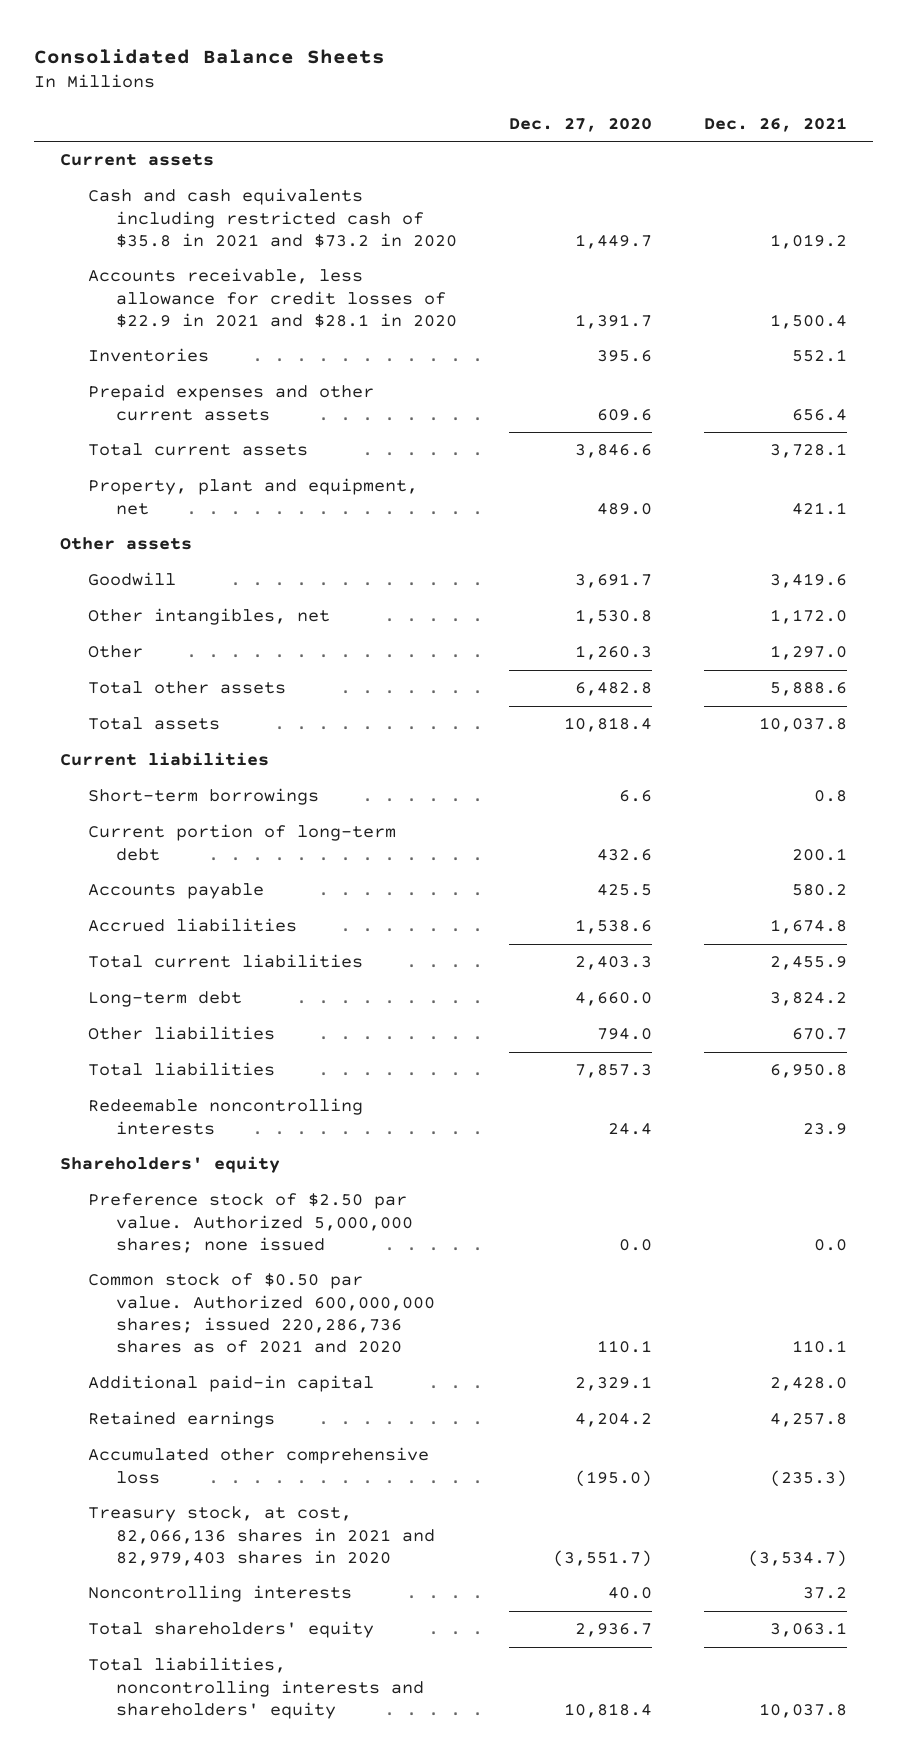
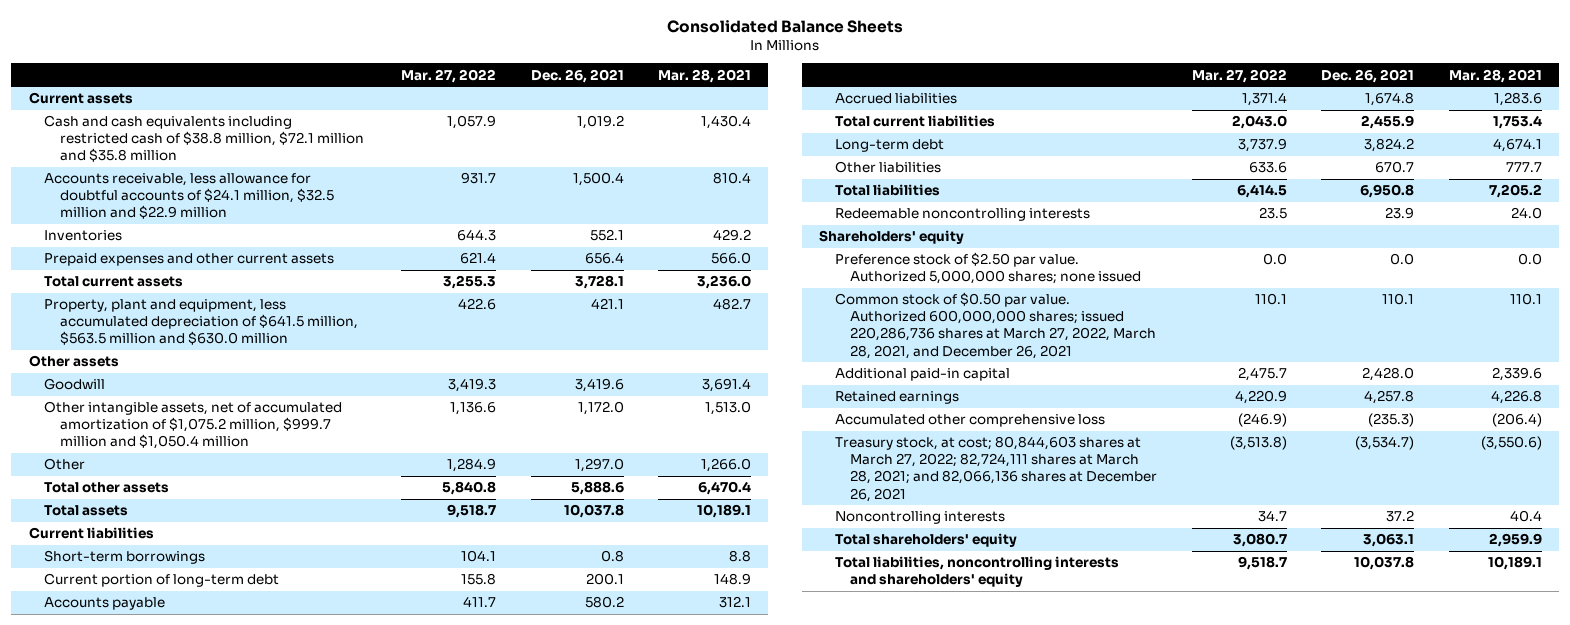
- | Dec. 27, 2020 | Dec. 26, 2021
+ | Mar. 27, 2022 | Dec. 26, 2021 | Mar. 28, 2021
- Cash and cash equivalents including restricted cash of $35.8 in 2021 and $73.2 in 2020 | 1,449.7 | 1,019.2
- Accounts receivable, less allowance for credit losses of $22.9 in 2021 and $28.1 in 2020 | 1,391.7 | 1,500.4
+ Cash and cash equivalents including restricted cash of $38.8 million, $72.1 million and $35.8 million | 1,057.9 | 1,019.2 | 1,430.4
+ Accounts receivable, less allowance for doubtful accounts of $24.1 million, $32.5 million and $22.9 million | 931.7 | 1,500.4 | 810.4
- Property, plant and equipment, net | 489.0 | 421.1
+ Property, plant and equipment, less accumulated depreciation of $641.5 million, $563.5 million and $630.0 million | 422.6 | 421.1 | 482.7
- Other intangibles, net | 1,530.8 | 1,172.0
+ Other intangible assets, net of accumulated amortization of $1,075.2 million, $999.7 million and $1,050.4 million | 1,136.6 | 1,172.0 | 1,513.0
- Common stock of $0.50 par value. Authorized 600,000,000 shares; issued 220,286,736 shares as of 2021 and 2020 | 110.1 | 110.1
+ Common stock of $0.50 par value. Authorized 600,000,000 shares; issued 220,286,736 shares at March 27, 2022, March 28, 2021, and December 26, 2021 | 110.1 | 110.1 | 110.1
- Treasury stock, at cost, 82,066,136 shares in 2021 and 82,979,403 shares in 2020 | (3,551.7) | (3,534.7)
+ Treasury stock, at cost; 80,844,603 shares at March 27, 2022; 82,724,111 shares at March 28, 2021; and 82,066,136 shares at December 26, 2021 | (3,513.8) | (3,534.7) | (3,550.6)

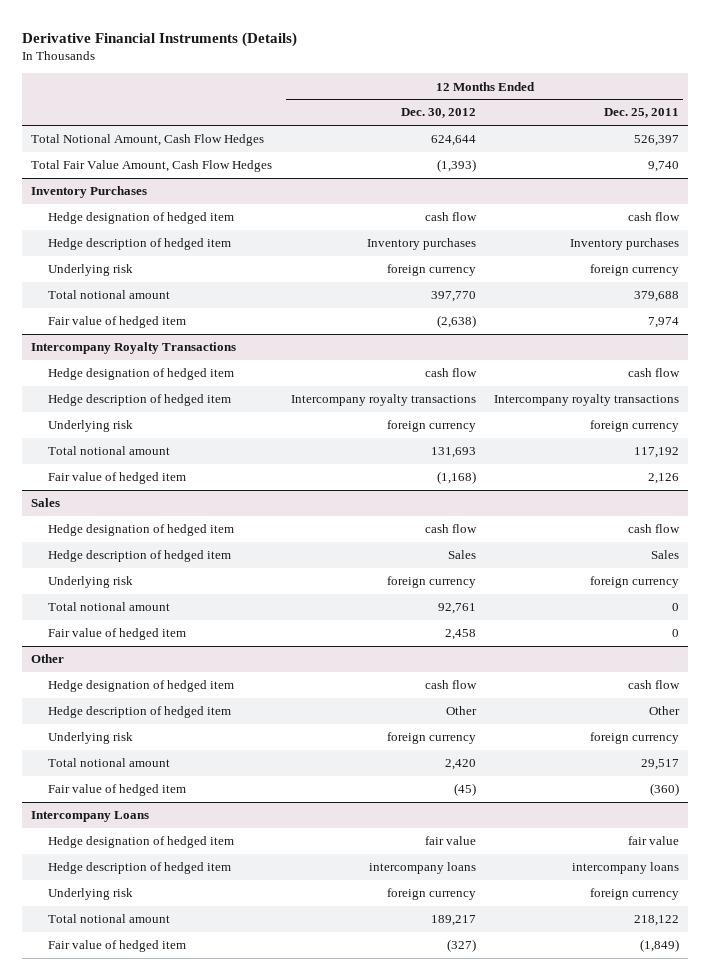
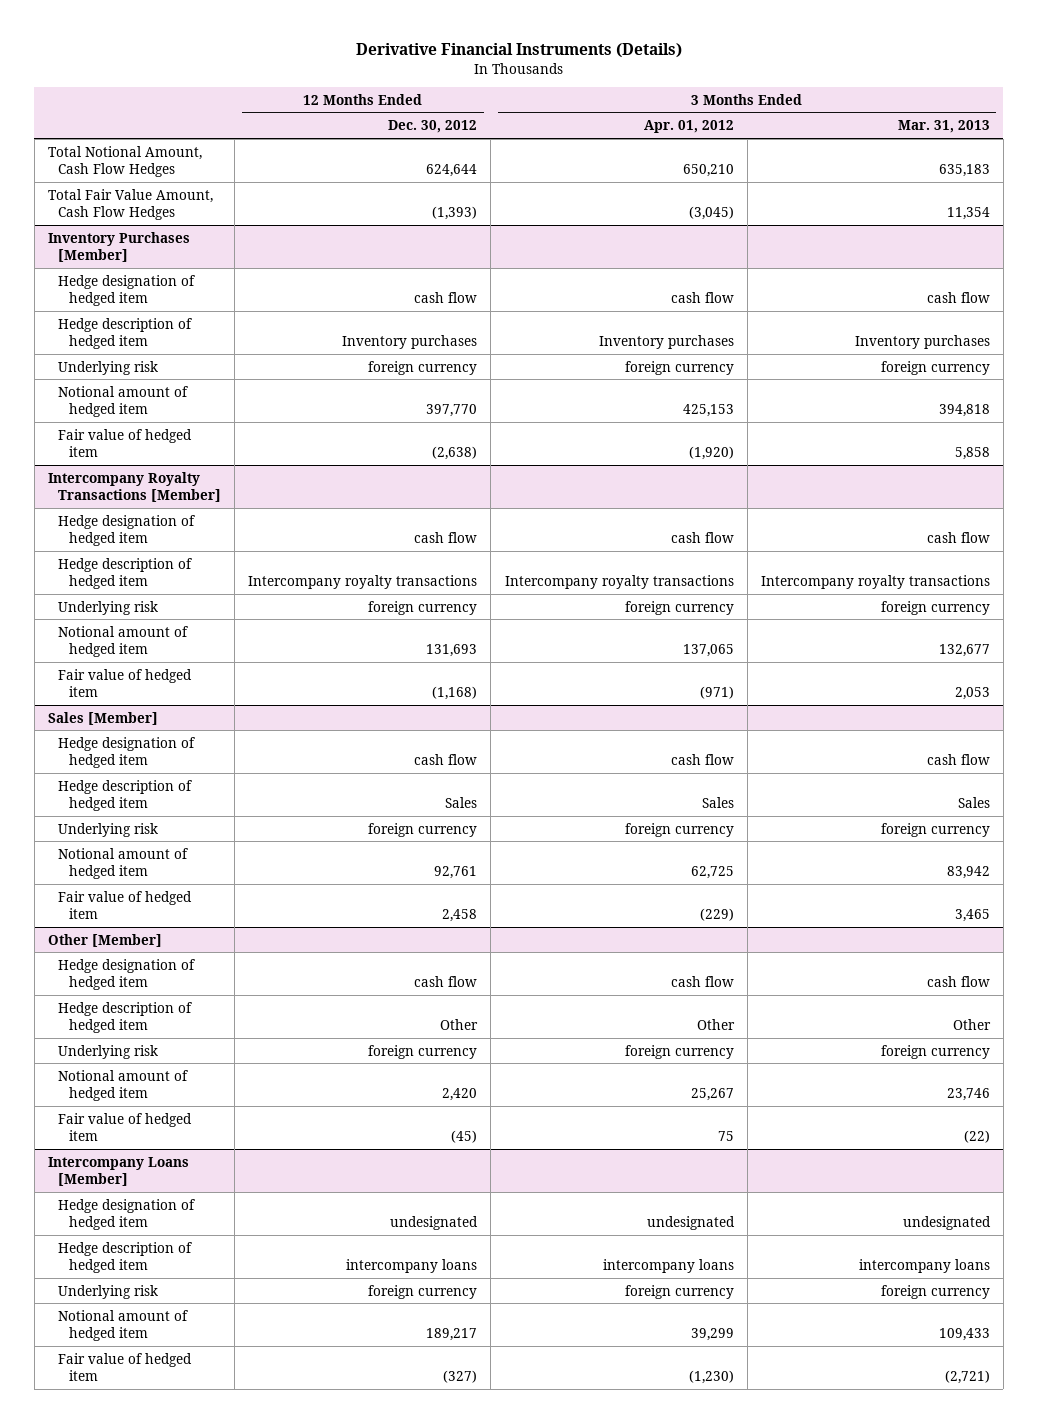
- | 12 Months Ended Dec. 30, 2012 | 12 Months Ended Dec. 25, 2011
+ | 12 Months Ended Dec. 30, 2012 | 3 Months Ended Apr. 01, 2012 | 3 Months Ended Mar. 31, 2013
- Inventory Purchases
+ Inventory Purchases [Member]
- Total notional amount | 397,770 | 379,688
+ Notional amount of hedged item | 397,770 | 425,153 | 394,818
- Intercompany Royalty Transactions
+ Intercompany Royalty Transactions [Member]
- Total notional amount | 131,693 | 117,192
+ Notional amount of hedged item | 131,693 | 137,065 | 132,677
- Sales
+ Sales [Member]
- Total notional amount | 92,761 | 0
+ Notional amount of hedged item | 92,761 | 62,725 | 83,942
- Other
+ Other [Member]
- Total notional amount | 2,420 | 29,517
+ Notional amount of hedged item | 2,420 | 25,267 | 23,746
- Intercompany Loans
- Hedge designation of hedged item | fair value | fair value
+ Intercompany Loans [Member]
+ Hedge designation of hedged item | undesignated | undesignated | undesignated
- Total notional amount | 189,217 | 218,122
+ Notional amount of hedged item | 189,217 | 39,299 | 109,433

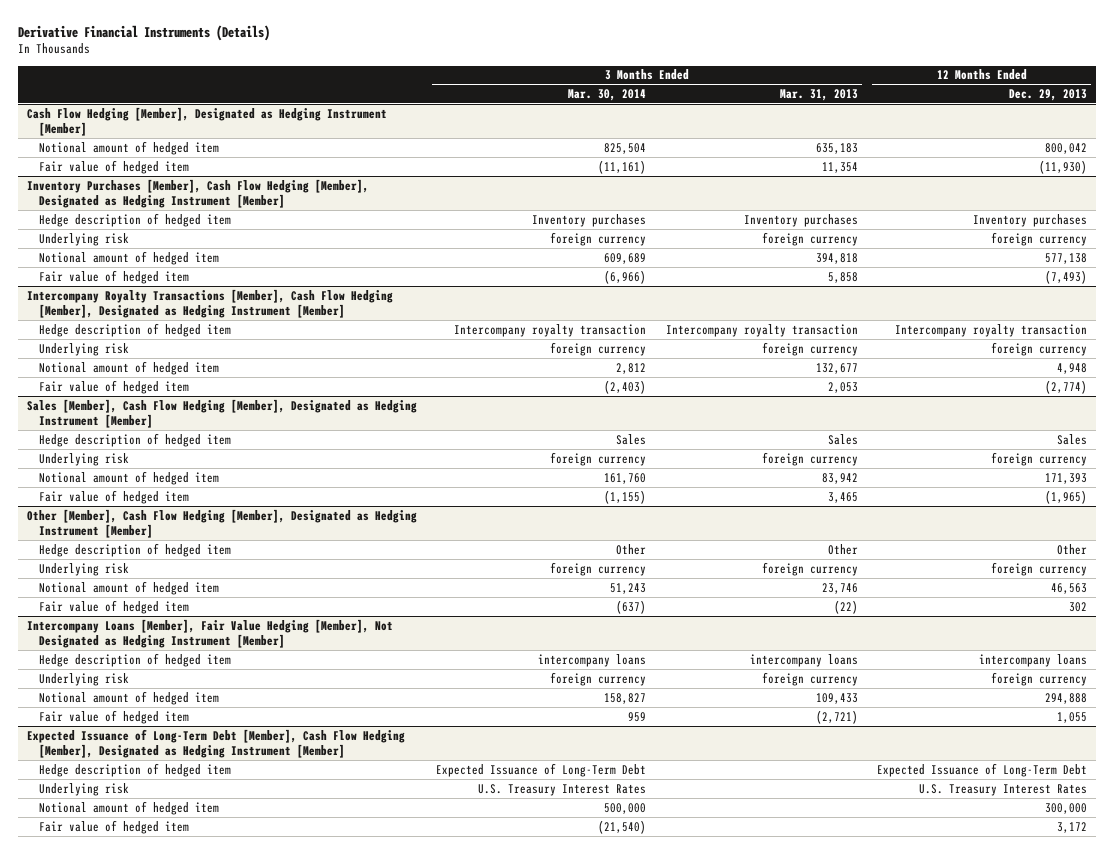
- | 12 Months Ended Dec. 30, 2012 | 3 Months Ended Apr. 01, 2012 | 3 Months Ended Mar. 31, 2013
+ | 3 Months Ended Mar. 30, 2014 | 3 Months Ended Mar. 31, 2013 | 12 Months Ended Dec. 29, 2013
- Total Notional Amount, Cash Flow Hedges | 624,644 | 650,210 | 635,183
- Total Fair Value Amount, Cash Flow Hedges | (1,393) | (3,045) | 11,354
- Inventory Purchases [Member]
- Hedge designation of hedged item | cash flow | cash flow | cash flow
+ Cash Flow Hedging [Member], Designated as Hedging Instrument [Member]
+ Notional amount of hedged item | 825,504 | 635,183 | 800,042
+ Fair value of hedged item | (11,161) | 11,354 | (11,930)
+ Inventory Purchases [Member], Cash Flow Hedging [Member], Designated as Hedging Instrument [Member]
- Intercompany Royalty Transactions [Member]
- Hedge designation of hedged item | cash flow | cash flow | cash flow
- Hedge description of hedged item | Intercompany royalty transactions | Intercompany royalty transactions | Intercompany royalty transactions
+ Intercompany Royalty Transactions [Member], Cash Flow Hedging [Member], Designated as Hedging Instrument [Member]
+ Hedge description of hedged item | Intercompany royalty transaction | Intercompany royalty transaction | Intercompany royalty transaction
- Sales [Member]
- Hedge designation of hedged item | cash flow | cash flow | cash flow
+ Sales [Member], Cash Flow Hedging [Member], Designated as Hedging Instrument [Member]
- Other [Member]
- Hedge designation of hedged item | cash flow | cash flow | cash flow
+ Other [Member], Cash Flow Hedging [Member], Designated as Hedging Instrument [Member]
- Intercompany Loans [Member]
- Hedge designation of hedged item | undesignated | undesignated | undesignated
+ Intercompany Loans [Member], Fair Value Hedging [Member], Not Designated as Hedging Instrument [Member]
+ Expected Issuance of Long-Term Debt [Member], Cash Flow Hedging [Member], Designated as Hedging Instrument [Member]
+ Hedge description of hedged item | Expected Issuance of Long-Term Debt | | Expected Issuance of Long-Term Debt
+ Underlying risk | U.S. Treasury Interest Rates | | U.S. Treasury Interest Rates
+ Notional amount of hedged item | 500,000 | | 300,000
+ Fair value of hedged item | (21,540) | | 3,172

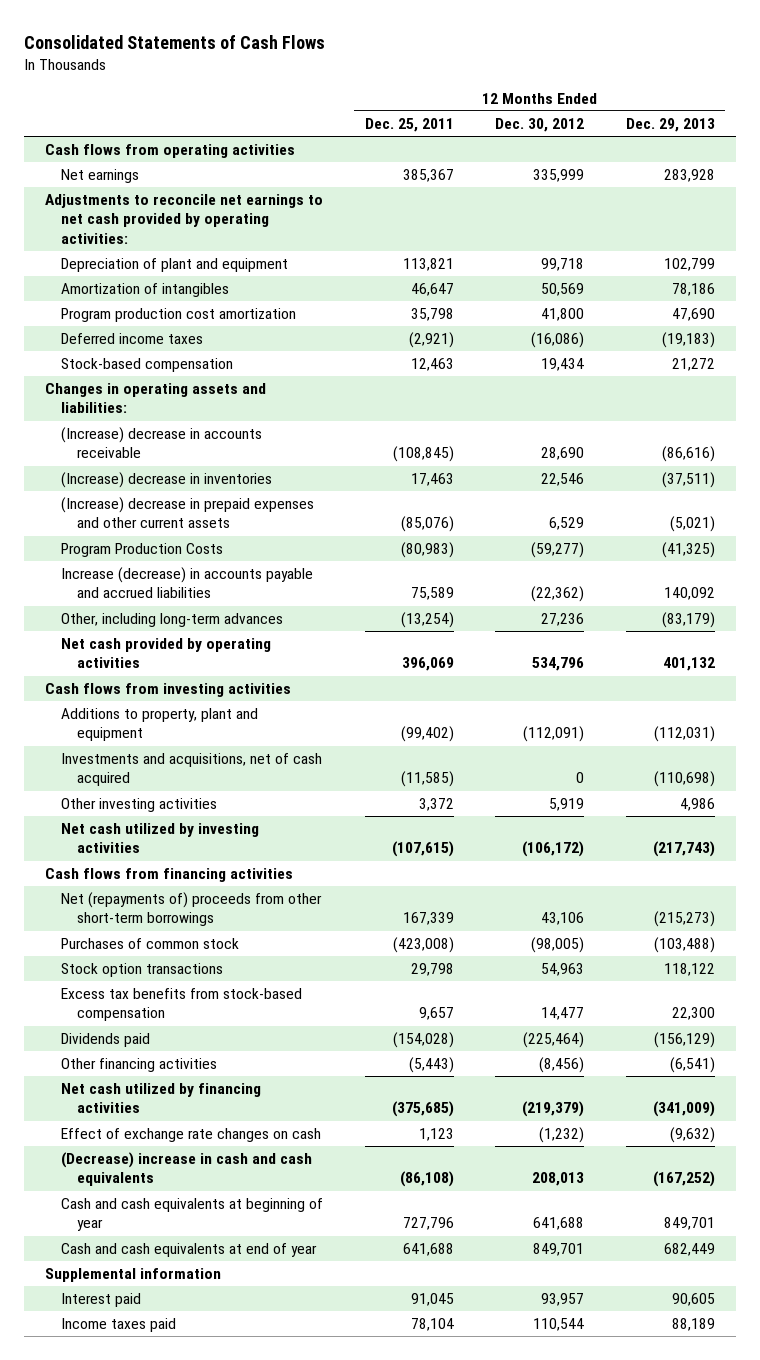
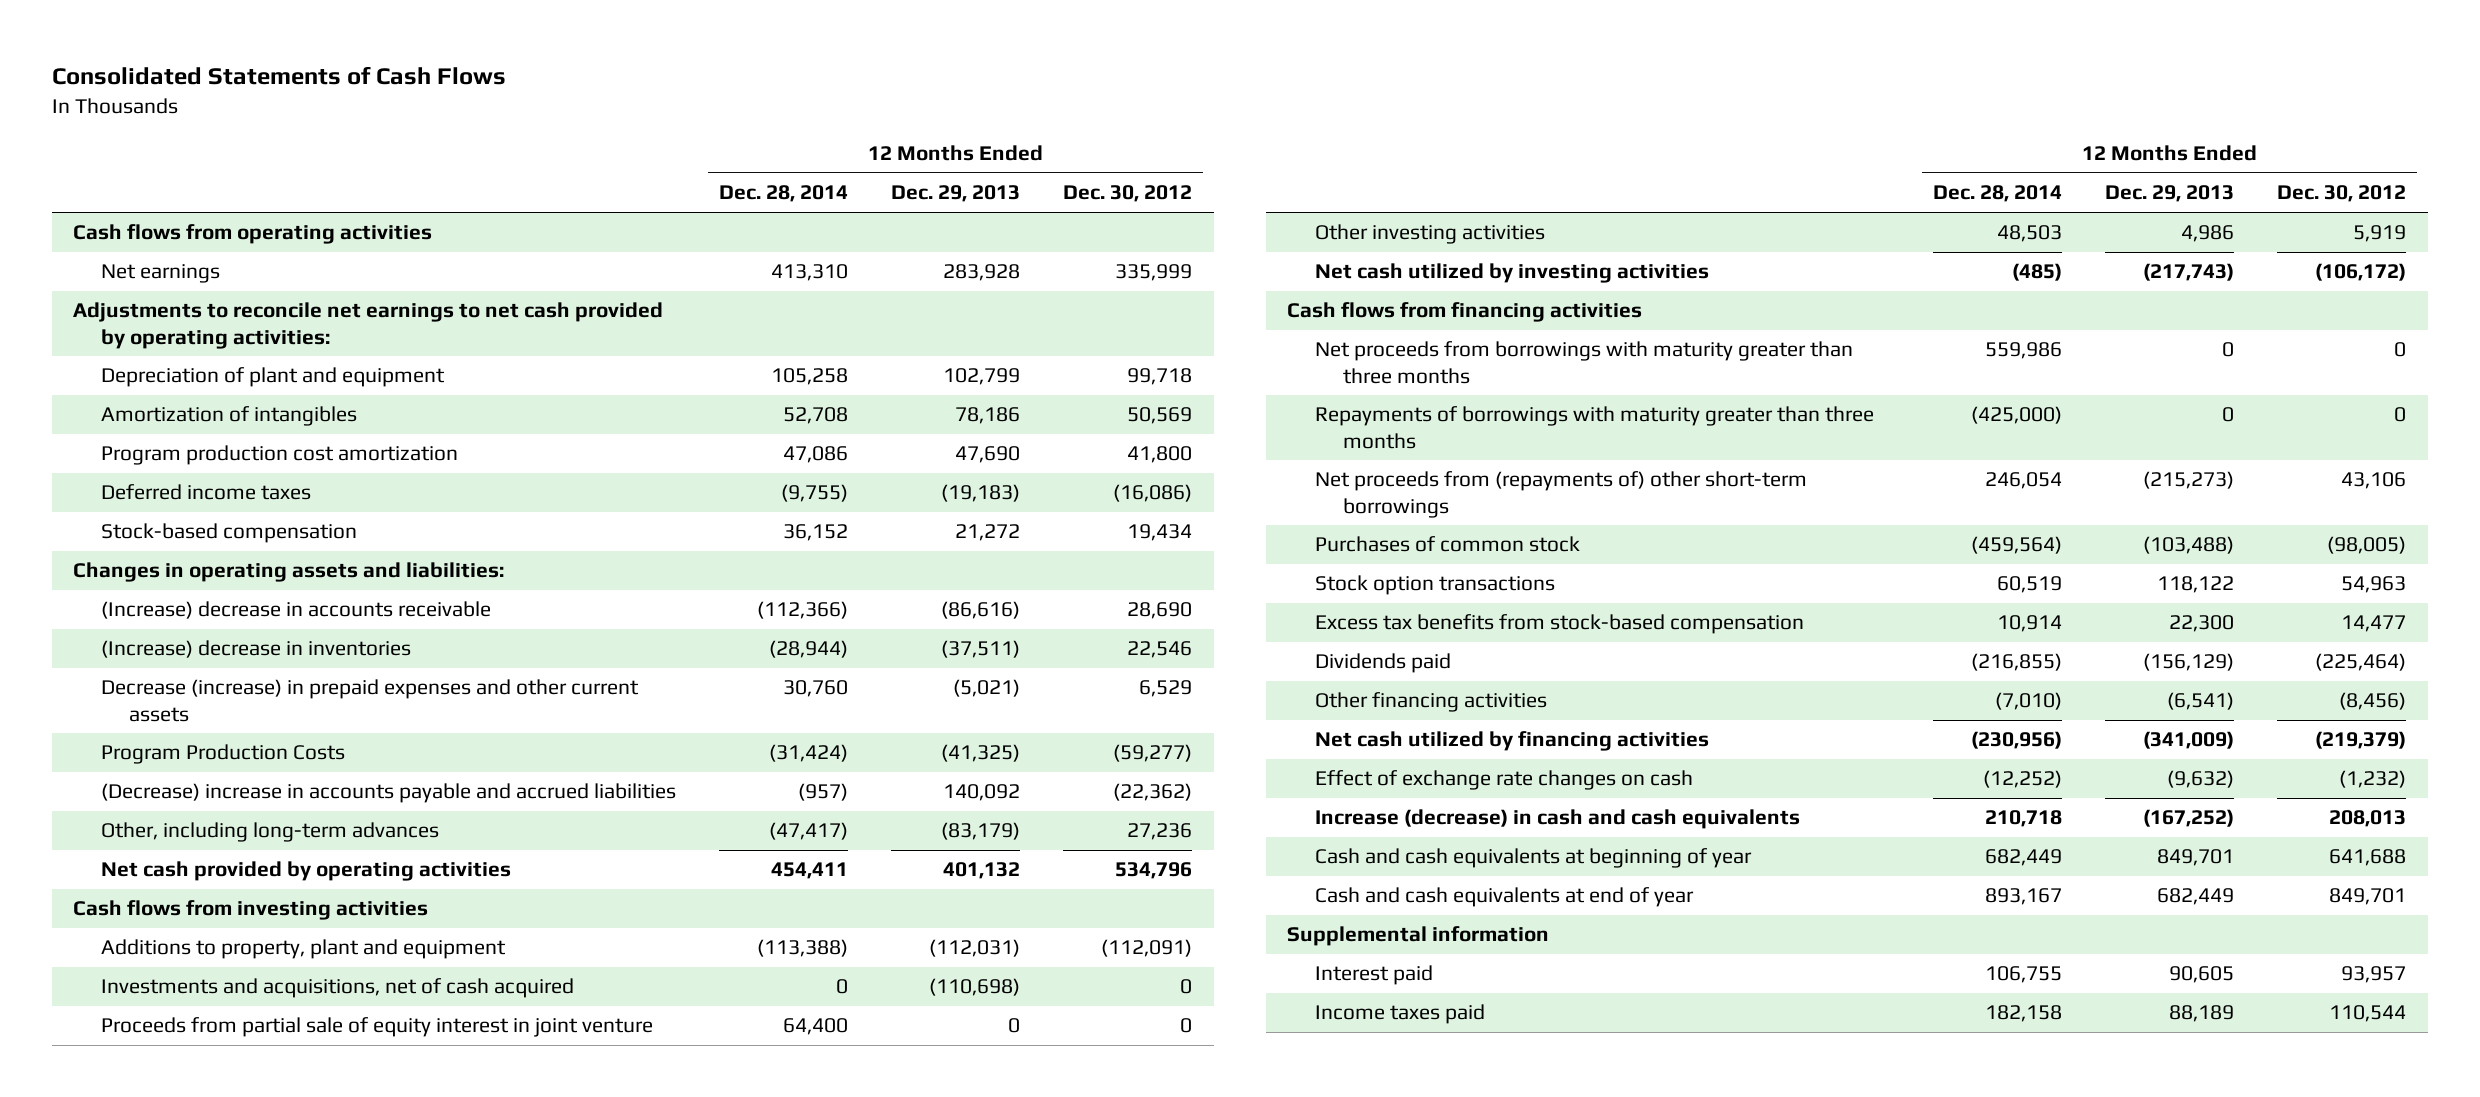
- | 12 Months Ended Dec. 25, 2011 | 12 Months Ended Dec. 30, 2012 | 12 Months Ended Dec. 29, 2013
+ | 12 Months Ended Dec. 28, 2014 | 12 Months Ended Dec. 29, 2013 | 12 Months Ended Dec. 30, 2012
- (Increase) decrease in prepaid expenses and other current assets | (85,076) | 6,529 | (5,021)
+ Decrease (increase) in prepaid expenses and other current assets | 30,760 | (5,021) | 6,529
- Increase (decrease) in accounts payable and accrued liabilities | 75,589 | (22,362) | 140,092
+ (Decrease) increase in accounts payable and accrued liabilities | (957) | 140,092 | (22,362)
+ Proceeds from partial sale of equity interest in joint venture | 64,400 | 0 | 0
- Net (repayments of) proceeds from other short-term borrowings | 167,339 | 43,106 | (215,273)
+ Net proceeds from borrowings with maturity greater than three months | 559,986 | 0 | 0
+ Repayments of borrowings with maturity greater than three months | (425,000) | 0 | 0
+ Net proceeds from (repayments of) other short-term borrowings | 246,054 | (215,273) | 43,106
- (Decrease) increase in cash and cash equivalents | (86,108) | 208,013 | (167,252)
+ Increase (decrease) in cash and cash equivalents | 210,718 | (167,252) | 208,013

